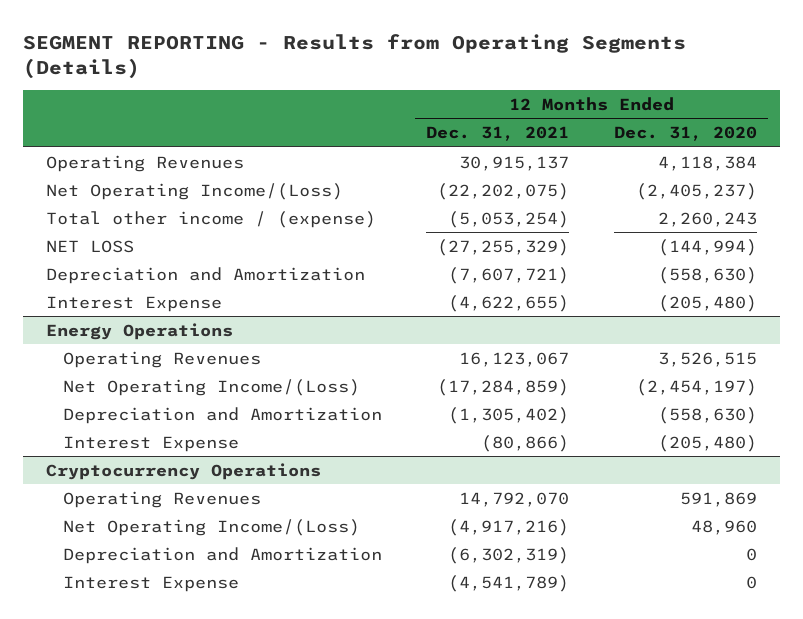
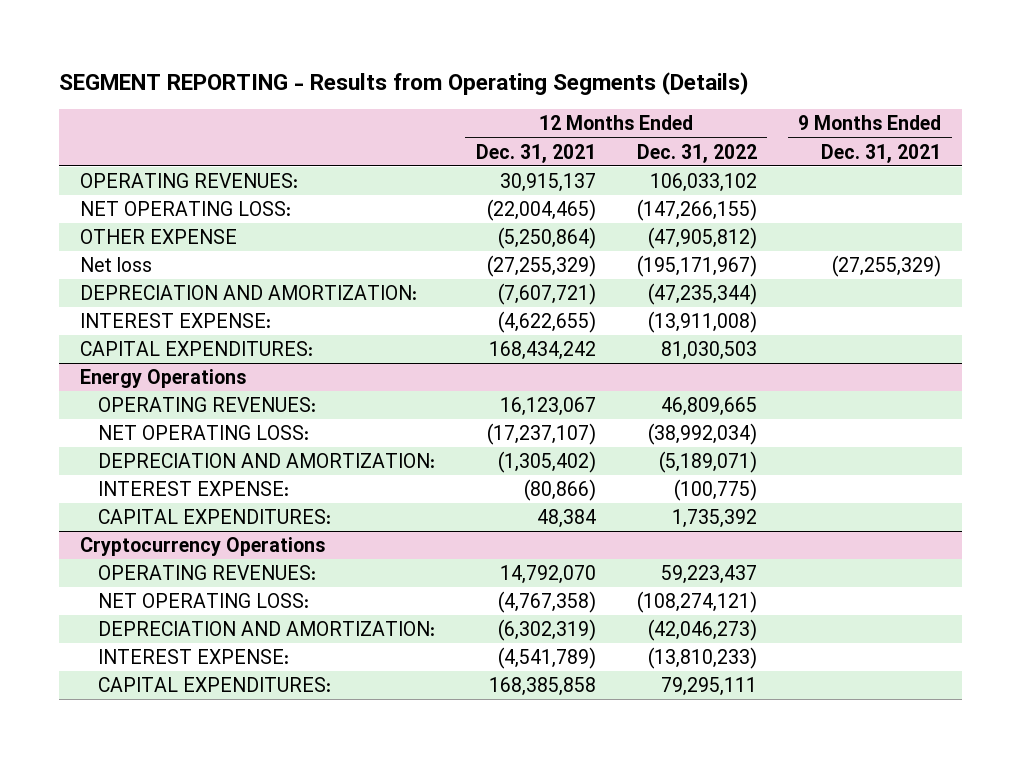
- | 12 Months Ended Dec. 31, 2021 | 12 Months Ended Dec. 31, 2020
+ | 12 Months Ended Dec. 31, 2021 | 12 Months Ended Dec. 31, 2022 | 9 Months Ended Dec. 31, 2021
- Operating Revenues | 30,915,137 | 4,118,384
- Net Operating Income/(Loss) | (22,202,075) | (2,405,237)
- Total other income / (expense) | (5,053,254) | 2,260,243
- NET LOSS | (27,255,329) | (144,994)
- Depreciation and Amortization | (7,607,721) | (558,630)
- Interest Expense | (4,622,655) | (205,480)
+ OPERATING REVENUES: | 30,915,137 | 106,033,102 |
+ NET OPERATING LOSS: | (22,004,465) | (147,266,155) |
+ OTHER EXPENSE | (5,250,864) | (47,905,812) |
+ Net loss | (27,255,329) | (195,171,967) | (27,255,329)
+ DEPRECIATION AND AMORTIZATION: | (7,607,721) | (47,235,344) |
+ INTEREST EXPENSE: | (4,622,655) | (13,911,008) |
+ CAPITAL EXPENDITURES: | 168,434,242 | 81,030,503 |
@ Energy Operations
- Operating Revenues | 16,123,067 | 3,526,515
- Net Operating Income/(Loss) | (17,284,859) | (2,454,197)
- Depreciation and Amortization | (1,305,402) | (558,630)
- Interest Expense | (80,866) | (205,480)
+ OPERATING REVENUES: | 16,123,067 | 46,809,665 |
+ NET OPERATING LOSS: | (17,237,107) | (38,992,034) |
+ DEPRECIATION AND AMORTIZATION: | (1,305,402) | (5,189,071) |
+ INTEREST EXPENSE: | (80,866) | (100,775) |
+ CAPITAL EXPENDITURES: | 48,384 | 1,735,392 |
@ Cryptocurrency Operations
- Operating Revenues | 14,792,070 | 591,869
- Net Operating Income/(Loss) | (4,917,216) | 48,960
- Depreciation and Amortization | (6,302,319) | 0
- Interest Expense | (4,541,789) | 0
+ OPERATING REVENUES: | 14,792,070 | 59,223,437 |
+ NET OPERATING LOSS: | (4,767,358) | (108,274,121) |
+ DEPRECIATION AND AMORTIZATION: | (6,302,319) | (42,046,273) |
+ INTEREST EXPENSE: | (4,541,789) | (13,810,233) |
+ CAPITAL EXPENDITURES: | 168,385,858 | 79,295,111 |

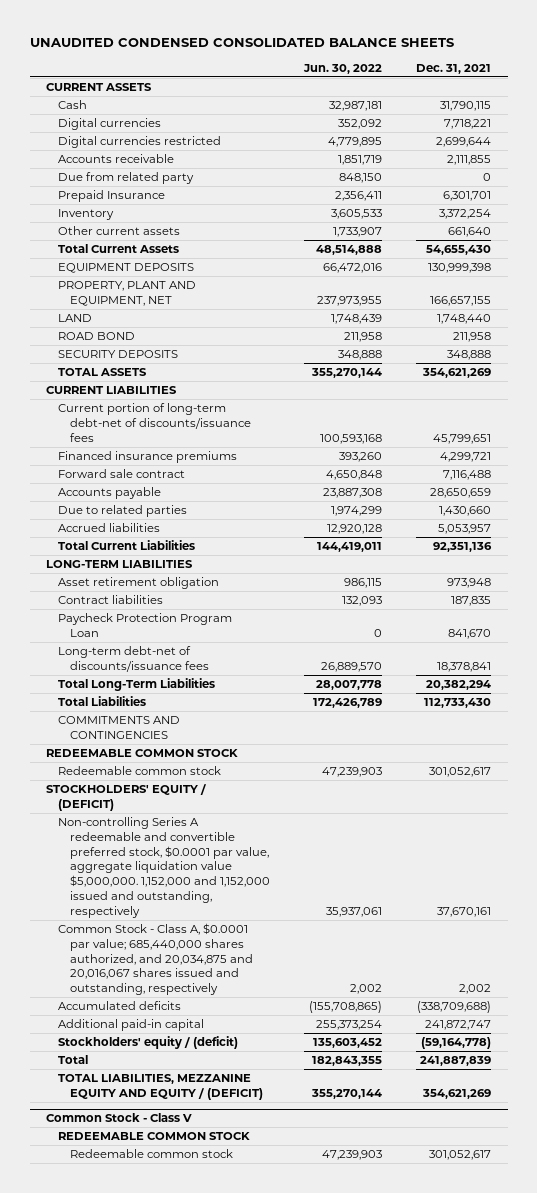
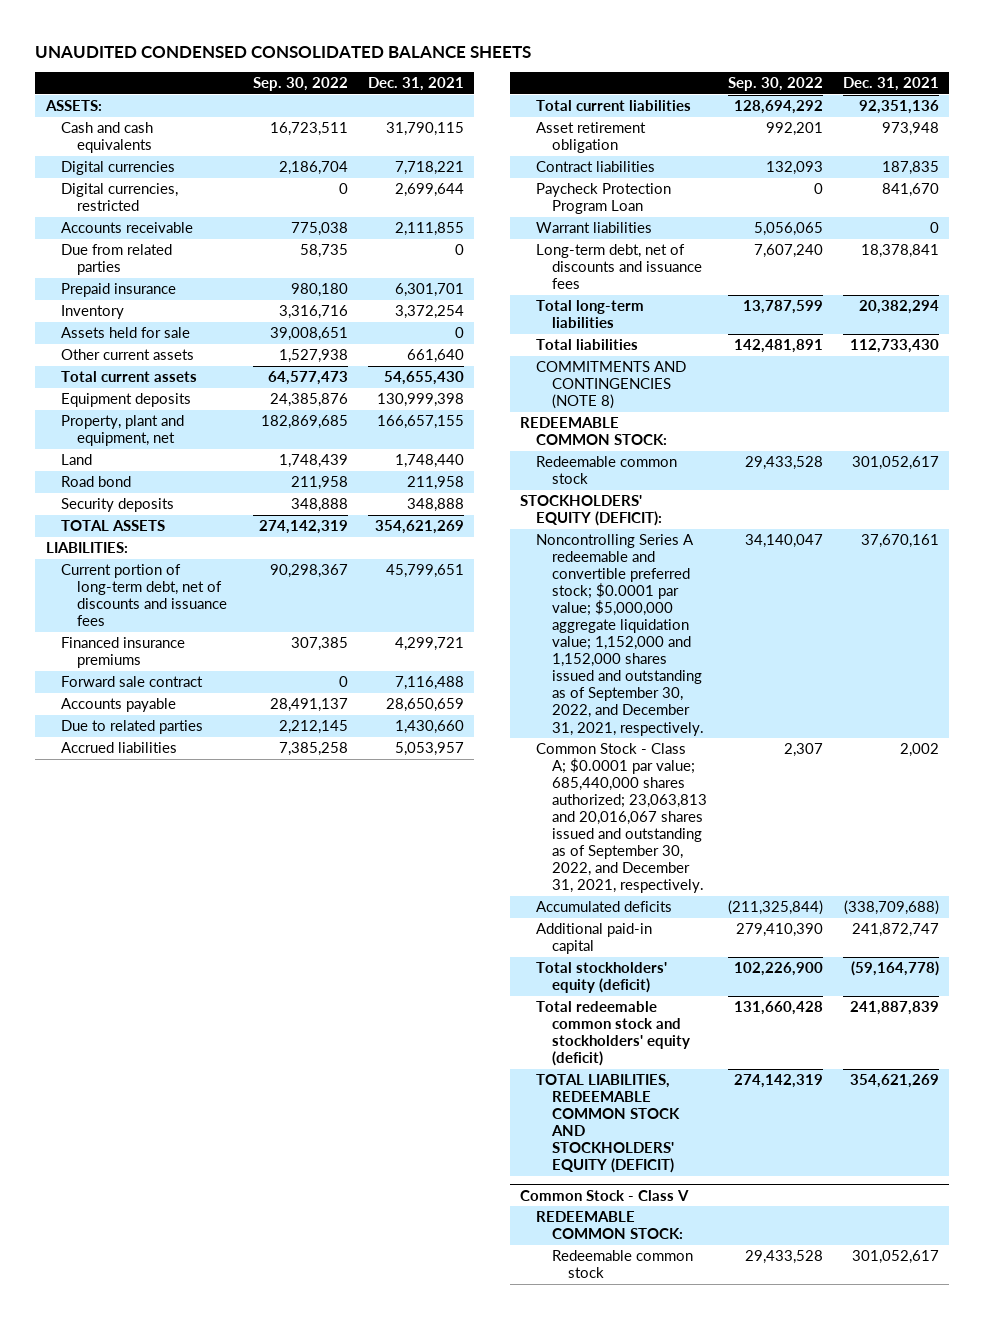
- | Jun. 30, 2022 | Dec. 31, 2021
+ | Sep. 30, 2022 | Dec. 31, 2021
- CURRENT ASSETS
- Cash | 32,987,181 | 31,790,115
+ ASSETS:
+ Cash and cash equivalents | 16,723,511 | 31,790,115
- Digital currencies restricted | 4,779,895 | 2,699,644
+ Digital currencies, restricted | 0 | 2,699,644
- Due from related party | 848,150 | 0
- Prepaid Insurance | 2,356,411 | 6,301,701
+ Due from related parties | 58,735 | 0
+ Prepaid insurance | 980,180 | 6,301,701
+ Assets held for sale | 39,008,651 | 0
- Total Current Assets | 48,514,888 | 54,655,430
- EQUIPMENT DEPOSITS | 66,472,016 | 130,999,398
- PROPERTY, PLANT AND EQUIPMENT, NET | 237,973,955 | 166,657,155
- LAND | 1,748,439 | 1,748,440
- ROAD BOND | 211,958 | 211,958
- SECURITY DEPOSITS | 348,888 | 348,888
+ Total current assets | 64,577,473 | 54,655,430
+ Equipment deposits | 24,385,876 | 130,999,398
+ Property, plant and equipment, net | 182,869,685 | 166,657,155
+ Land | 1,748,439 | 1,748,440
+ Road bond | 211,958 | 211,958
+ Security deposits | 348,888 | 348,888
- CURRENT LIABILITIES
- Current portion of long-term debt-net of discounts/issuance fees | 100,593,168 | 45,799,651
+ LIABILITIES:
+ Current portion of long-term debt, net of discounts and issuance fees | 90,298,367 | 45,799,651
- Total Current Liabilities | 144,419,011 | 92,351,136
- LONG-TERM LIABILITIES
+ Total current liabilities | 128,694,292 | 92,351,136
- Long-term debt-net of discounts/issuance fees | 26,889,570 | 18,378,841
- Total Long-Term Liabilities | 28,007,778 | 20,382,294
- Total Liabilities | 172,426,789 | 112,733,430
- COMMITMENTS AND CONTINGENCIES
- REDEEMABLE COMMON STOCK
+ Warrant liabilities | 5,056,065 | 0
+ Long-term debt, net of discounts and issuance fees | 7,607,240 | 18,378,841
+ Total long-term liabilities | 13,787,599 | 20,382,294
+ Total liabilities | 142,481,891 | 112,733,430
+ COMMITMENTS AND CONTINGENCIES (NOTE 8)
+ REDEEMABLE COMMON STOCK:
- STOCKHOLDERS' EQUITY / (DEFICIT)
- Non-controlling Series A redeemable and convertible preferred stock, $0.0001 par value, aggregate liquidation value $5,000,000. 1,152,000 and 1,152,000 issued and outstanding, respectively | 35,937,061 | 37,670,161
- Common Stock - Class A, $0.0001 par value; 685,440,000 shares authorized, and 20,034,875 and 20,016,067 shares issued and outstanding, respectively | 2,002 | 2,002
+ STOCKHOLDERS' EQUITY (DEFICIT):
+ Noncontrolling Series A redeemable and convertible preferred stock; $0.0001 par value; $5,000,000 aggregate liquidation value; 1,152,000 and 1,152,000 shares issued and outstanding as of September 30, 2022, and December 31, 2021, respectively. | 34,140,047 | 37,670,161
+ Common Stock - Class A; $0.0001 par value; 685,440,000 shares authorized; 23,063,813 and 20,016,067 shares issued and outstanding as of September 30, 2022, and December 31, 2021, respectively. | 2,307 | 2,002
- Stockholders' equity / (deficit) | 135,603,452 | (59,164,778)
- Total | 182,843,355 | 241,887,839
- TOTAL LIABILITIES, MEZZANINE EQUITY AND EQUITY / (DEFICIT) | 355,270,144 | 354,621,269
+ Total stockholders' equity (deficit) | 102,226,900 | (59,164,778)
+ Total redeemable common stock and stockholders' equity (deficit) | 131,660,428 | 241,887,839
+ TOTAL LIABILITIES, REDEEMABLE COMMON STOCK AND STOCKHOLDERS' EQUITY (DEFICIT) | 274,142,319 | 354,621,269
@ Common Stock - Class V
- REDEEMABLE COMMON STOCK
+ REDEEMABLE COMMON STOCK:

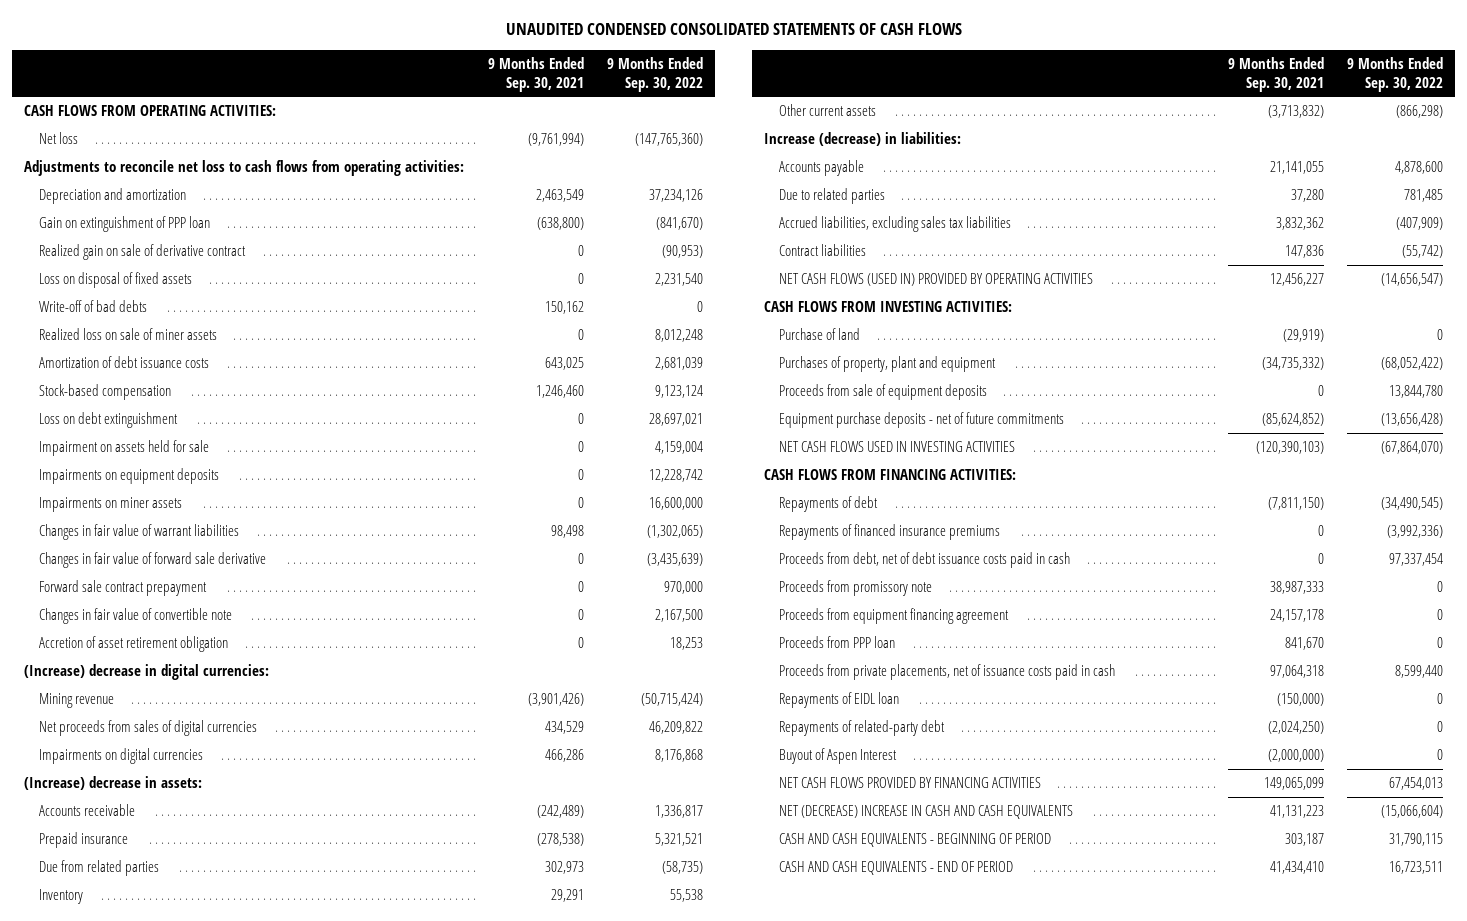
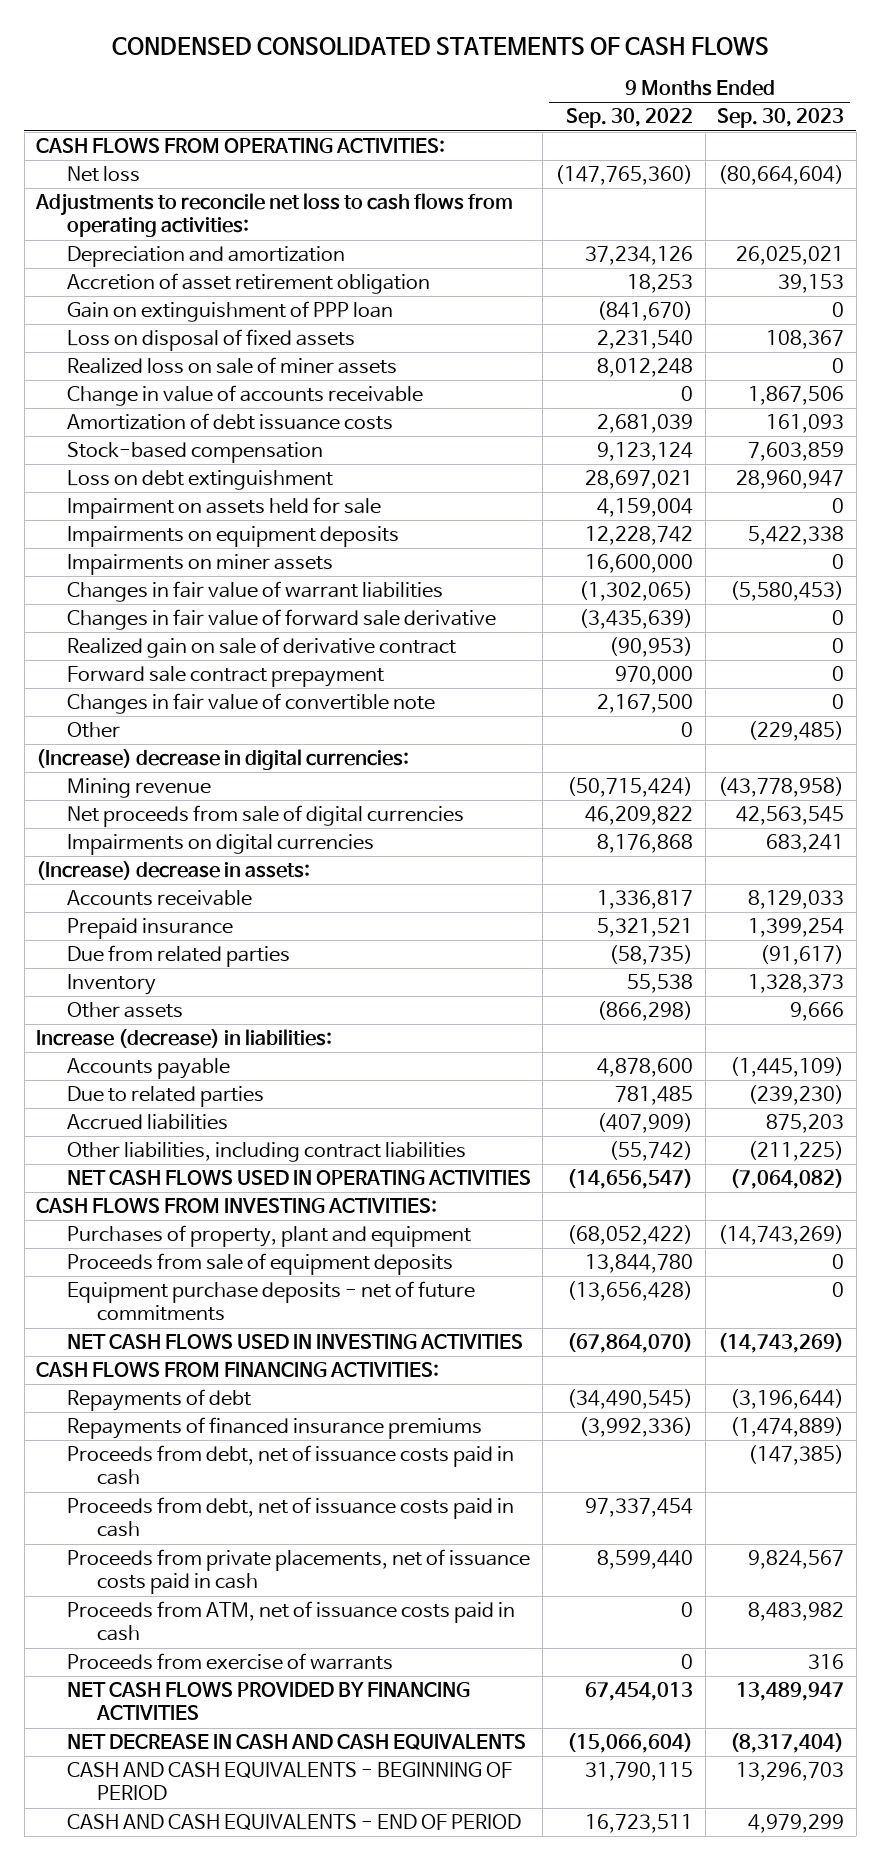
- UNAUDITED CONDENSED CONSOLIDATED STATEMENTS OF CASH FLOWS
+ CONDENSED CONSOLIDATED STATEMENTS OF CASH FLOWS
- | 9 Months Ended Sep. 30, 2021 | 9 Months Ended Sep. 30, 2022
+ | 9 Months Ended Sep. 30, 2022 | 9 Months Ended Sep. 30, 2023
moved up: Accretion of asset retirement obligation | 18,253 | 39,153
- Write-off of bad debts | 150,162 | 0
+ Change in value of accounts receivable | 0 | 1,867,506
moved down: Realized gain on sale of derivative contract | (90,953) | 0
+ Other | 0 | (229,485)
- Net proceeds from sales of digital currencies | 434,529 | 46,209,822
+ Net proceeds from sale of digital currencies | 46,209,822 | 42,563,545
- Other current assets | (3,713,832) | (866,298)
+ Other assets | (866,298) | 9,666
- Accrued liabilities, excluding sales tax liabilities | 3,832,362 | (407,909)
- Contract liabilities | 147,836 | (55,742)
- NET CASH FLOWS (USED IN) PROVIDED BY OPERATING ACTIVITIES | 12,456,227 | (14,656,547)
+ Accrued liabilities | (407,909) | 875,203
+ Other liabilities, including contract liabilities | (55,742) | (211,225)
+ NET CASH FLOWS USED IN OPERATING ACTIVITIES | (14,656,547) | (7,064,082)
- Purchase of land | (29,919) | 0
- Proceeds from debt, net of debt issuance costs paid in cash | 0 | 97,337,454
- Proceeds from promissory note | 38,987,333 | 0
- Proceeds from equipment financing agreement | 24,157,178 | 0
- Proceeds from PPP loan | 841,670 | 0
+ Proceeds from debt, net of issuance costs paid in cash | | (147,385)
+ Proceeds from debt, net of issuance costs paid in cash | 97,337,454 |
- Repayments of EIDL loan | (150,000) | 0
- Repayments of related-party debt | (2,024,250) | 0
- Buyout of Aspen Interest | (2,000,000) | 0
+ Proceeds from ATM, net of issuance costs paid in cash | 0 | 8,483,982
+ Proceeds from exercise of warrants | 0 | 316
- NET (DECREASE) INCREASE IN CASH AND CASH EQUIVALENTS | 41,131,223 | (15,066,604)
+ NET DECREASE IN CASH AND CASH EQUIVALENTS | (15,066,604) | (8,317,404)

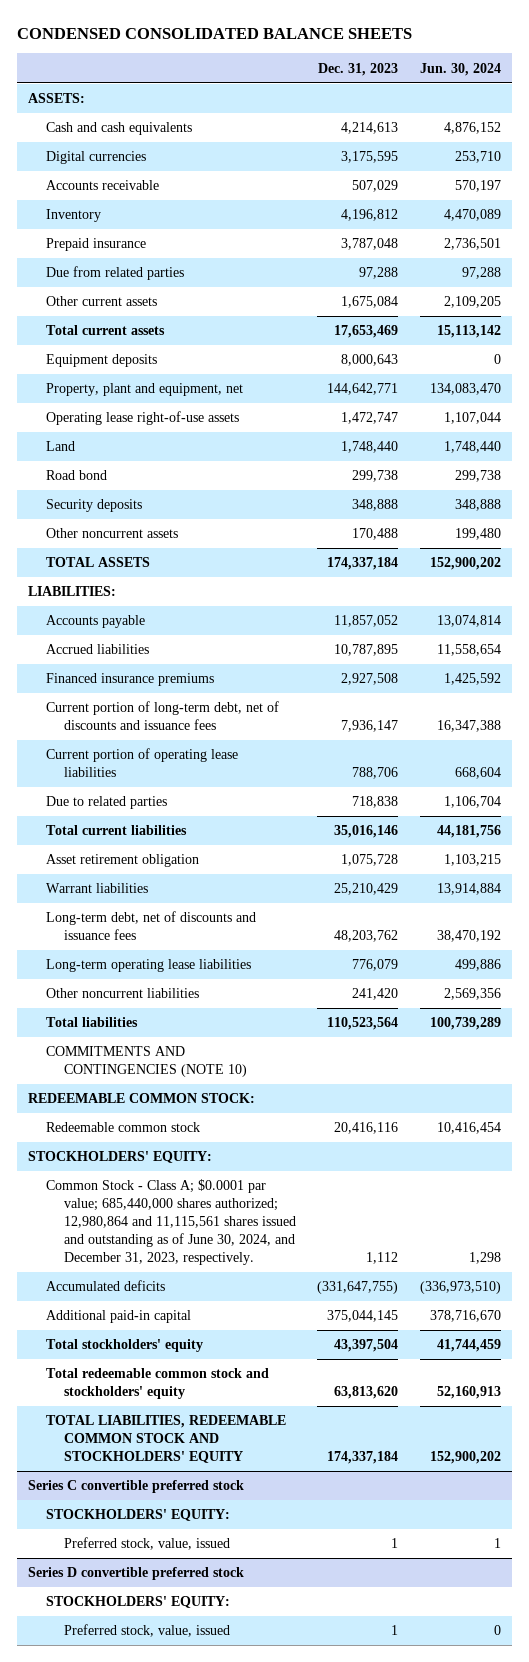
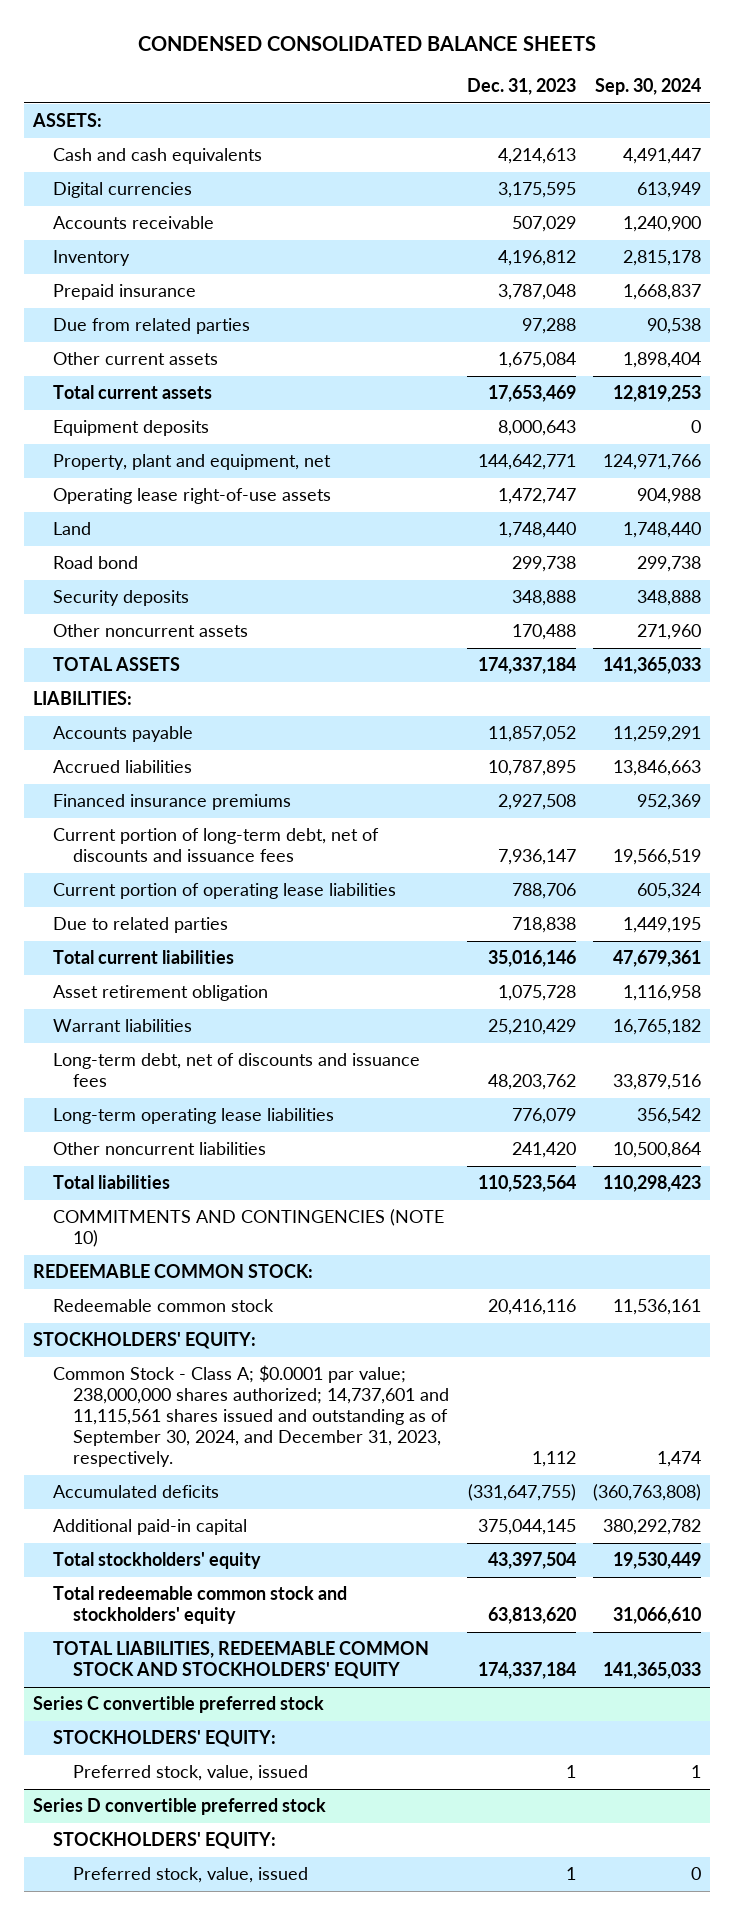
- | Dec. 31, 2023 | Jun. 30, 2024
+ | Dec. 31, 2023 | Sep. 30, 2024
- Common Stock - Class A; $0.0001 par value; 685,440,000 shares authorized; 12,980,864 and 11,115,561 shares issued and outstanding as of June 30, 2024, and December 31, 2023, respectively. | 1,112 | 1,298
+ Common Stock - Class A; $0.0001 par value; 238,000,000 shares authorized; 14,737,601 and 11,115,561 shares issued and outstanding as of September 30, 2024, and December 31, 2023, respectively. | 1,112 | 1,474

